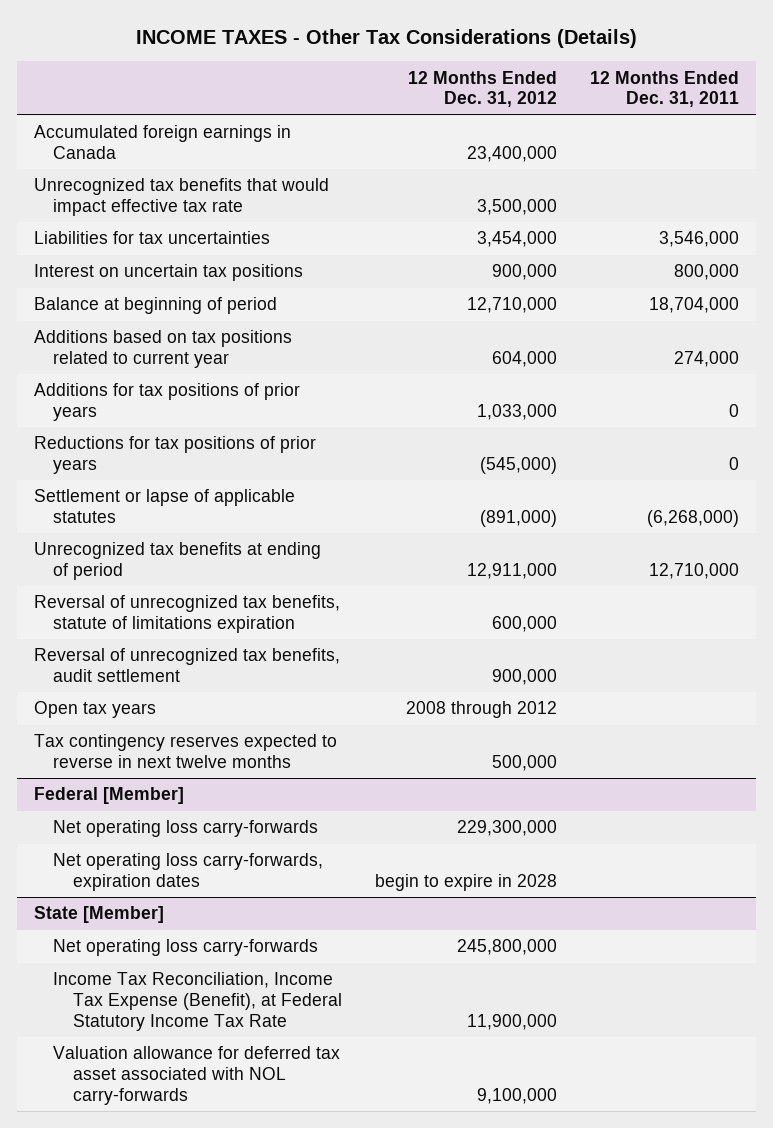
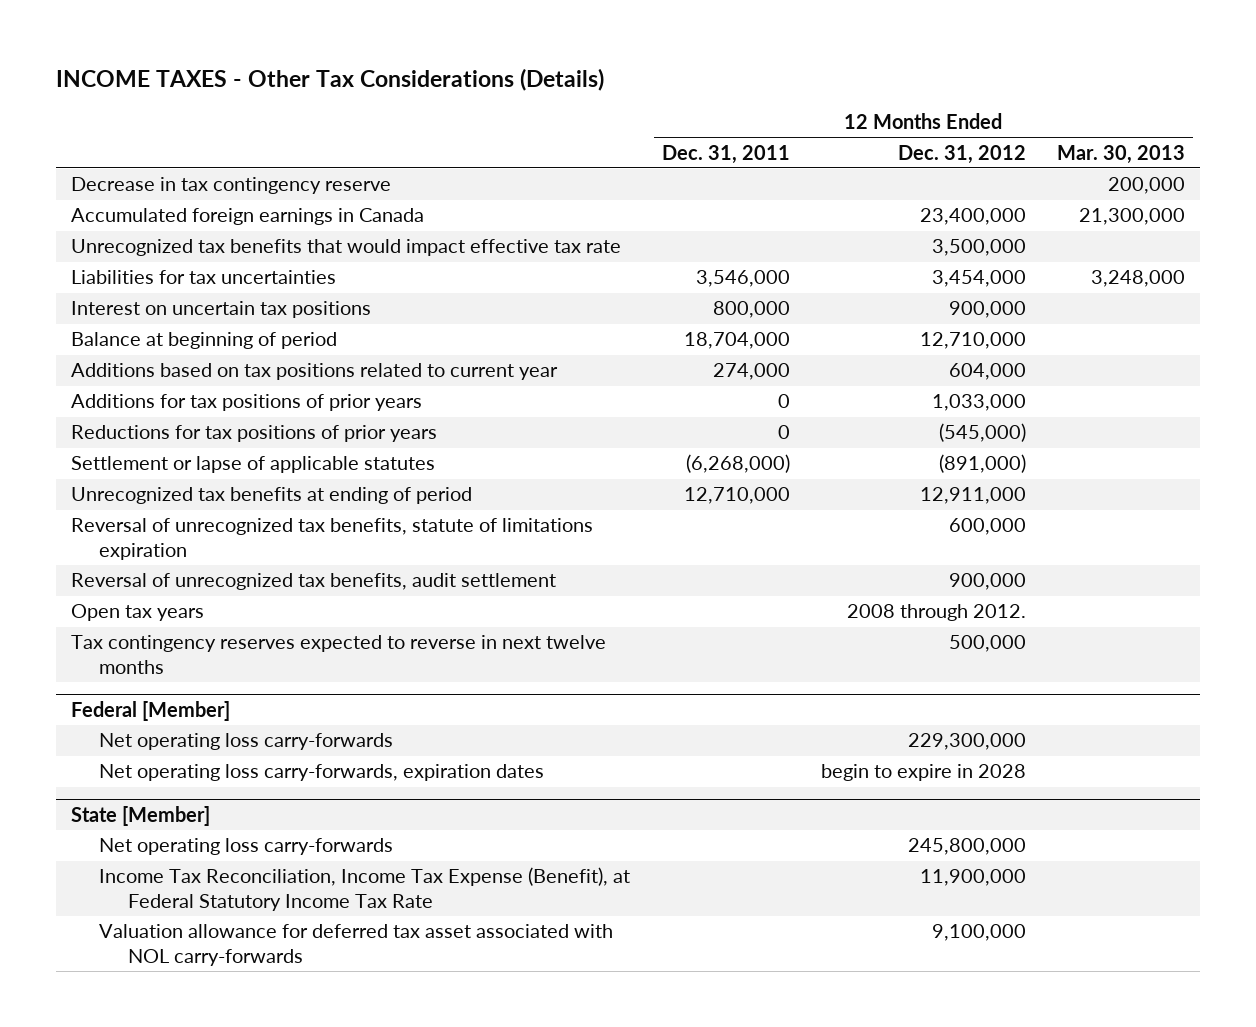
- | 12 Months Ended Dec. 31, 2012 | 12 Months Ended Dec. 31, 2011
+ | 12 Months Ended Dec. 31, 2011 | 12 Months Ended Dec. 31, 2012 | 12 Months Ended Mar. 30, 2013
+ Decrease in tax contingency reserve | | | 200,000
- Open tax years | 2008 through 2012 |
+ Open tax years | | 2008 through 2012. |

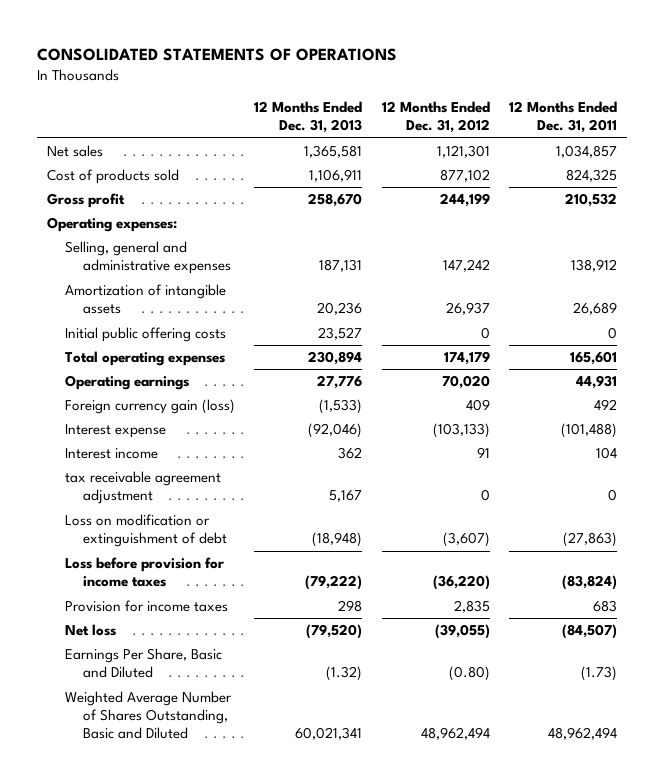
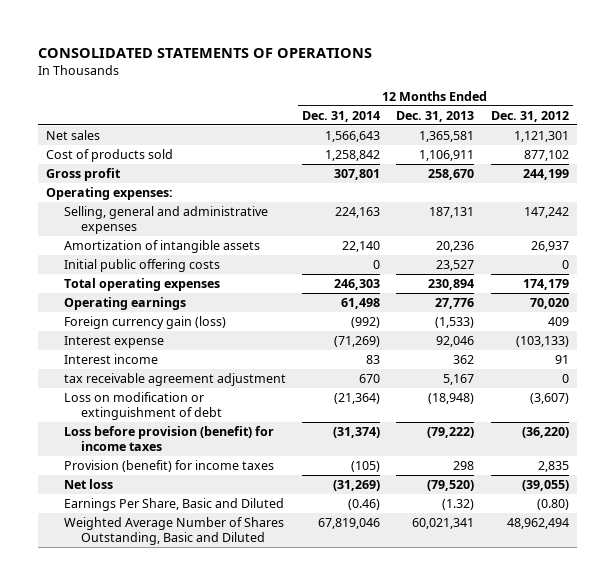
- | 12 Months Ended Dec. 31, 2013 | 12 Months Ended Dec. 31, 2012 | 12 Months Ended Dec. 31, 2011
+ | 12 Months Ended Dec. 31, 2014 | 12 Months Ended Dec. 31, 2013 | 12 Months Ended Dec. 31, 2012
- Interest expense | (92,046) | (103,133) | (101,488)
+ Interest expense | (71,269) | 92,046 | (103,133)
- Loss before provision for income taxes | (79,222) | (36,220) | (83,824)
- Provision for income taxes | 298 | 2,835 | 683
+ Loss before provision (benefit) for income taxes | (31,374) | (79,222) | (36,220)
+ Provision (benefit) for income taxes | (105) | 298 | 2,835

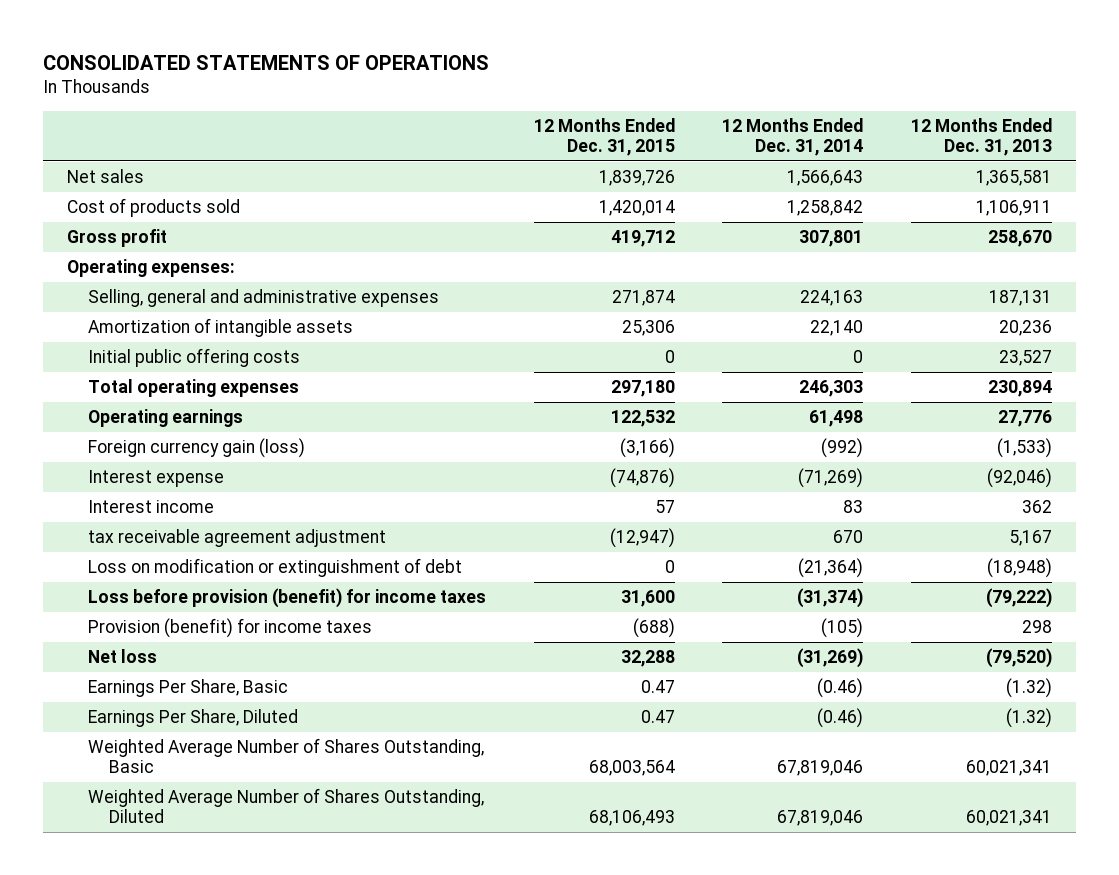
- | 12 Months Ended Dec. 31, 2014 | 12 Months Ended Dec. 31, 2013 | 12 Months Ended Dec. 31, 2012
+ | 12 Months Ended Dec. 31, 2015 | 12 Months Ended Dec. 31, 2014 | 12 Months Ended Dec. 31, 2013
- Interest expense | (71,269) | 92,046 | (103,133)
+ Interest expense | (74,876) | (71,269) | (92,046)
- Earnings Per Share, Basic and Diluted | (0.46) | (1.32) | (0.80)
- Weighted Average Number of Shares Outstanding, Basic and Diluted | 67,819,046 | 60,021,341 | 48,962,494
+ Earnings Per Share, Basic | 0.47 | (0.46) | (1.32)
+ Earnings Per Share, Diluted | 0.47 | (0.46) | (1.32)
+ Weighted Average Number of Shares Outstanding, Basic | 68,003,564 | 67,819,046 | 60,021,341
+ Weighted Average Number of Shares Outstanding, Diluted | 68,106,493 | 67,819,046 | 60,021,341

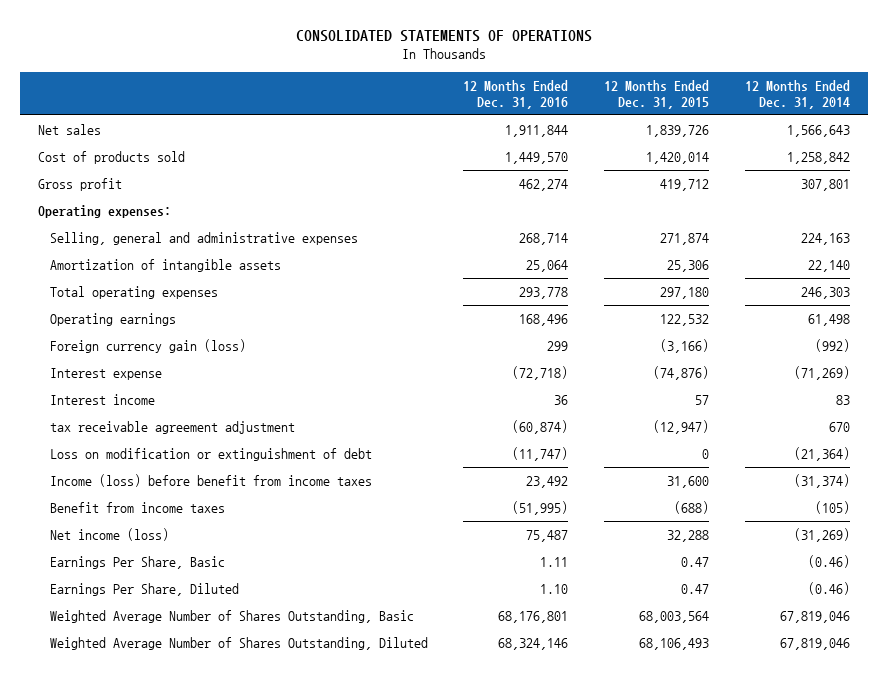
- | 12 Months Ended Dec. 31, 2015 | 12 Months Ended Dec. 31, 2014 | 12 Months Ended Dec. 31, 2013
+ | 12 Months Ended Dec. 31, 2016 | 12 Months Ended Dec. 31, 2015 | 12 Months Ended Dec. 31, 2014
- Initial public offering costs | 0 | 0 | 23,527
- Loss before provision (benefit) for income taxes | 31,600 | (31,374) | (79,222)
- Provision (benefit) for income taxes | (688) | (105) | 298
- Net loss | 32,288 | (31,269) | (79,520)
+ Income (loss) before benefit from income taxes | 23,492 | 31,600 | (31,374)
+ Benefit from income taxes | (51,995) | (688) | (105)
+ Net income (loss) | 75,487 | 32,288 | (31,269)

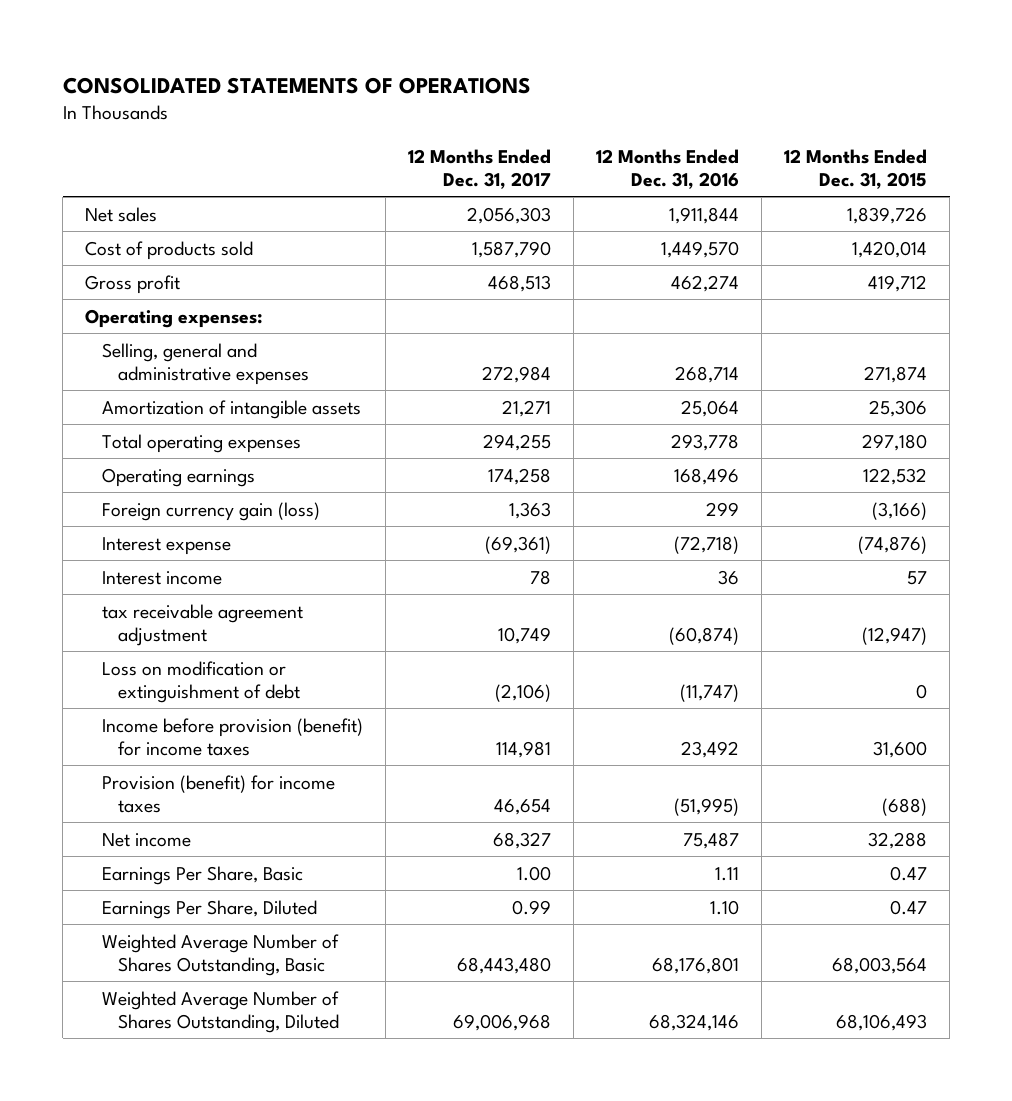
- | 12 Months Ended Dec. 31, 2016 | 12 Months Ended Dec. 31, 2015 | 12 Months Ended Dec. 31, 2014
+ | 12 Months Ended Dec. 31, 2017 | 12 Months Ended Dec. 31, 2016 | 12 Months Ended Dec. 31, 2015
- Income (loss) before benefit from income taxes | 23,492 | 31,600 | (31,374)
- Benefit from income taxes | (51,995) | (688) | (105)
- Net income (loss) | 75,487 | 32,288 | (31,269)
+ Income before provision (benefit) for income taxes | 114,981 | 23,492 | 31,600
+ Provision (benefit) for income taxes | 46,654 | (51,995) | (688)
+ Net income | 68,327 | 75,487 | 32,288

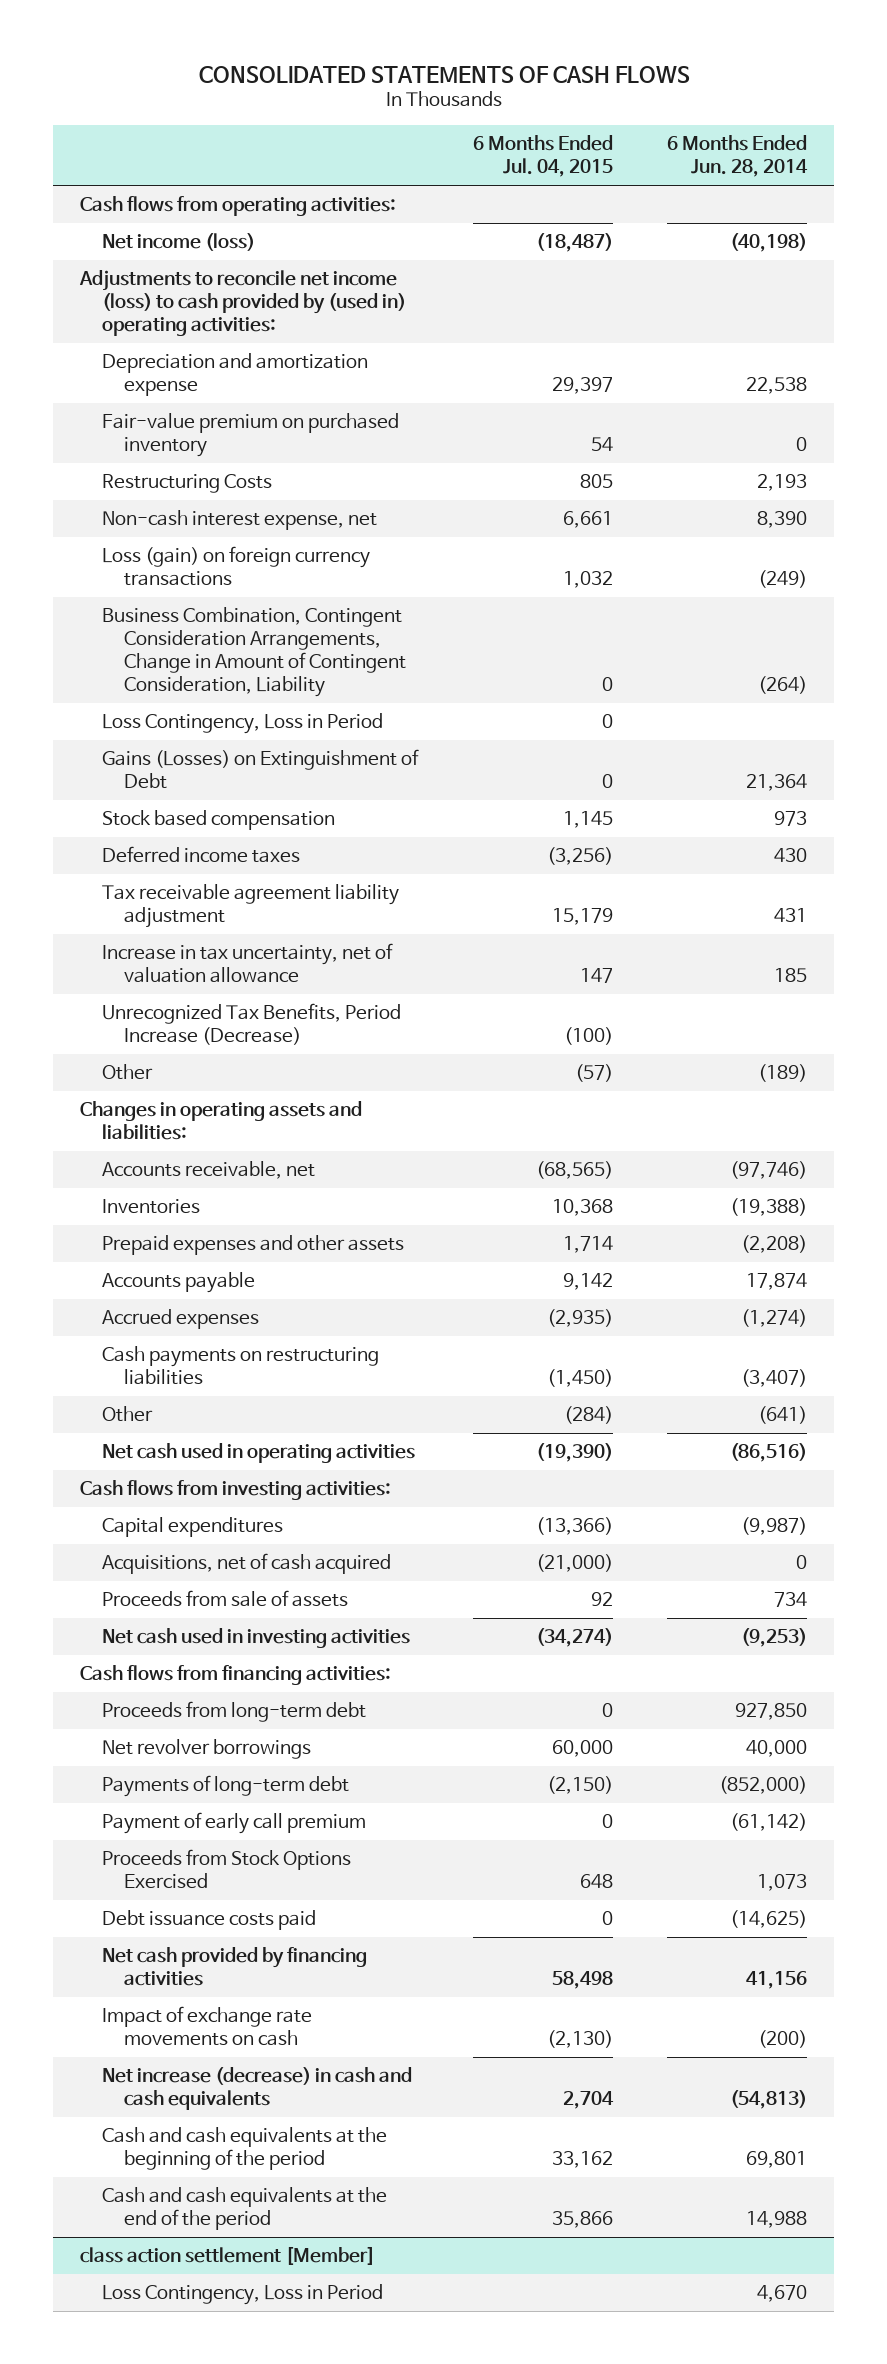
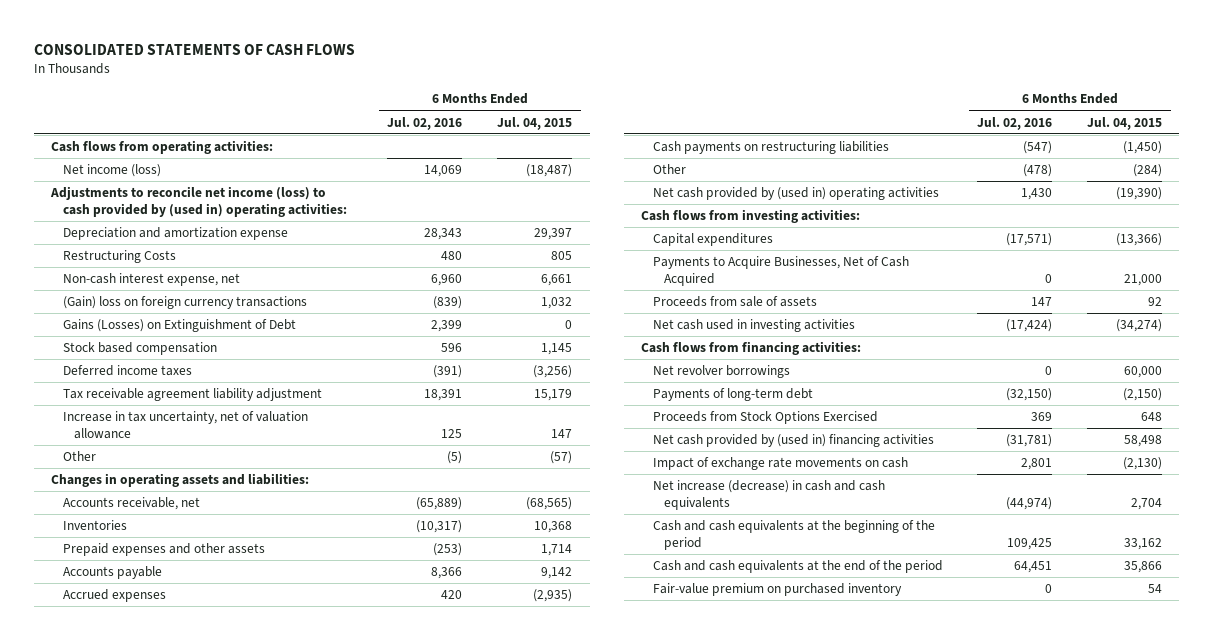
- | 6 Months Ended Jul. 04, 2015 | 6 Months Ended Jun. 28, 2014
+ | 6 Months Ended Jul. 02, 2016 | 6 Months Ended Jul. 04, 2015
- Loss (gain) on foreign currency transactions | 1,032 | (249)
- Business Combination, Contingent Consideration Arrangements, Change in Amount of Contingent Consideration, Liability | 0 | (264)
- Loss Contingency, Loss in Period | 0 |
+ (Gain) loss on foreign currency transactions | (839) | 1,032
- Unrecognized Tax Benefits, Period Increase (Decrease) | (100) |
- Net cash used in operating activities | (19,390) | (86,516)
+ Net cash provided by (used in) operating activities | 1,430 | (19,390)
- Acquisitions, net of cash acquired | (21,000) | 0
+ Payments to Acquire Businesses, Net of Cash Acquired | 0 | 21,000
- Proceeds from long-term debt | 0 | 927,850
- Payment of early call premium | 0 | (61,142)
- Debt issuance costs paid | 0 | (14,625)
- Net cash provided by financing activities | 58,498 | 41,156
+ Net cash provided by (used in) financing activities | (31,781) | 58,498
- class action settlement [Member]
- Loss Contingency, Loss in Period | | 4,670
moved down: Fair-value premium on purchased inventory | 0 | 54

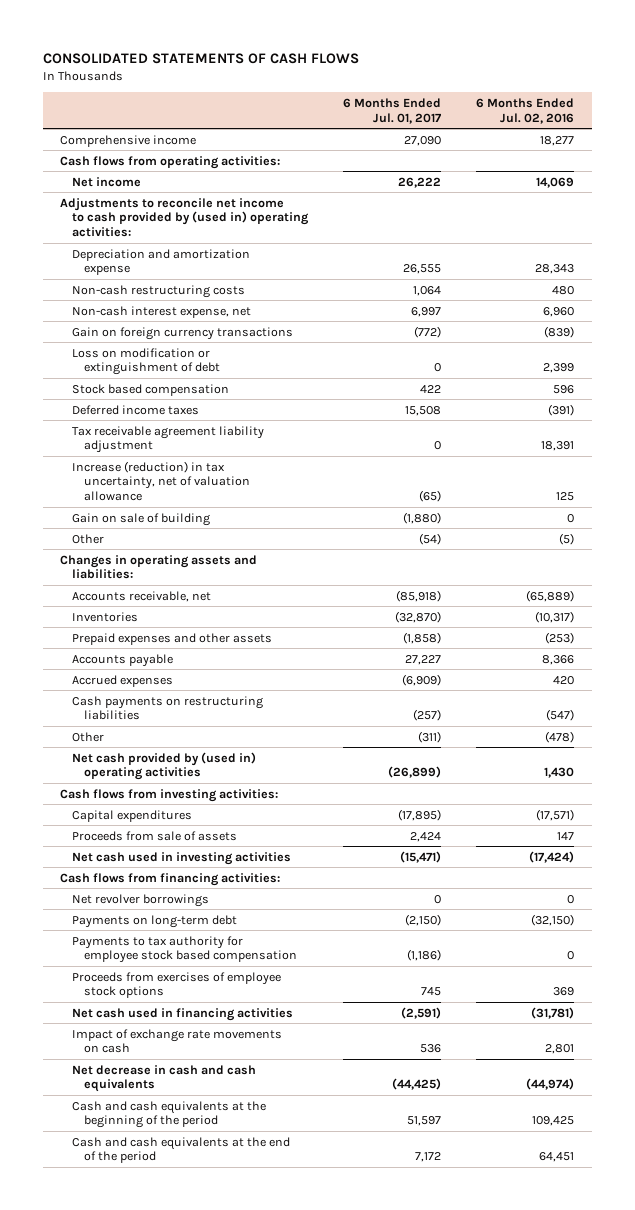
- | 6 Months Ended Jul. 02, 2016 | 6 Months Ended Jul. 04, 2015
+ | 6 Months Ended Jul. 01, 2017 | 6 Months Ended Jul. 02, 2016
+ Comprehensive income | 27,090 | 18,277
- Net income (loss) | 14,069 | (18,487)
- Adjustments to reconcile net income (loss) to cash provided by (used in) operating activities:
+ Net income | 26,222 | 14,069
+ Adjustments to reconcile net income to cash provided by (used in) operating activities:
- Restructuring Costs | 480 | 805
+ Non-cash restructuring costs | 1,064 | 480
- (Gain) loss on foreign currency transactions | (839) | 1,032
- Gains (Losses) on Extinguishment of Debt | 2,399 | 0
+ Gain on foreign currency transactions | (772) | (839)
+ Loss on modification or extinguishment of debt | 0 | 2,399
- Increase in tax uncertainty, net of valuation allowance | 125 | 147
+ Increase (reduction) in tax uncertainty, net of valuation allowance | (65) | 125
+ Gain on sale of building | (1,880) | 0
- Payments to Acquire Businesses, Net of Cash Acquired | 0 | 21,000
- Payments of long-term debt | (32,150) | (2,150)
- Proceeds from Stock Options Exercised | 369 | 648
- Net cash provided by (used in) financing activities | (31,781) | 58,498
+ Payments on long-term debt | (2,150) | (32,150)
+ Payments to tax authority for employee stock based compensation | (1,186) | 0
+ Proceeds from exercises of employee stock options | 745 | 369
+ Net cash used in financing activities | (2,591) | (31,781)
- Net increase (decrease) in cash and cash equivalents | (44,974) | 2,704
+ Net decrease in cash and cash equivalents | (44,425) | (44,974)
- Fair-value premium on purchased inventory | 0 | 54

